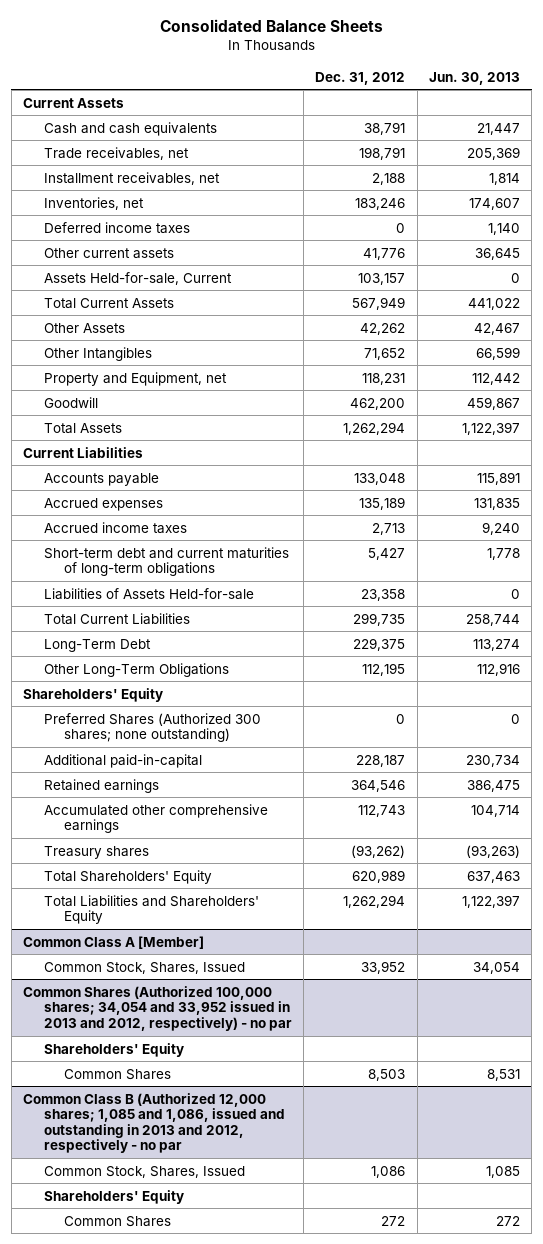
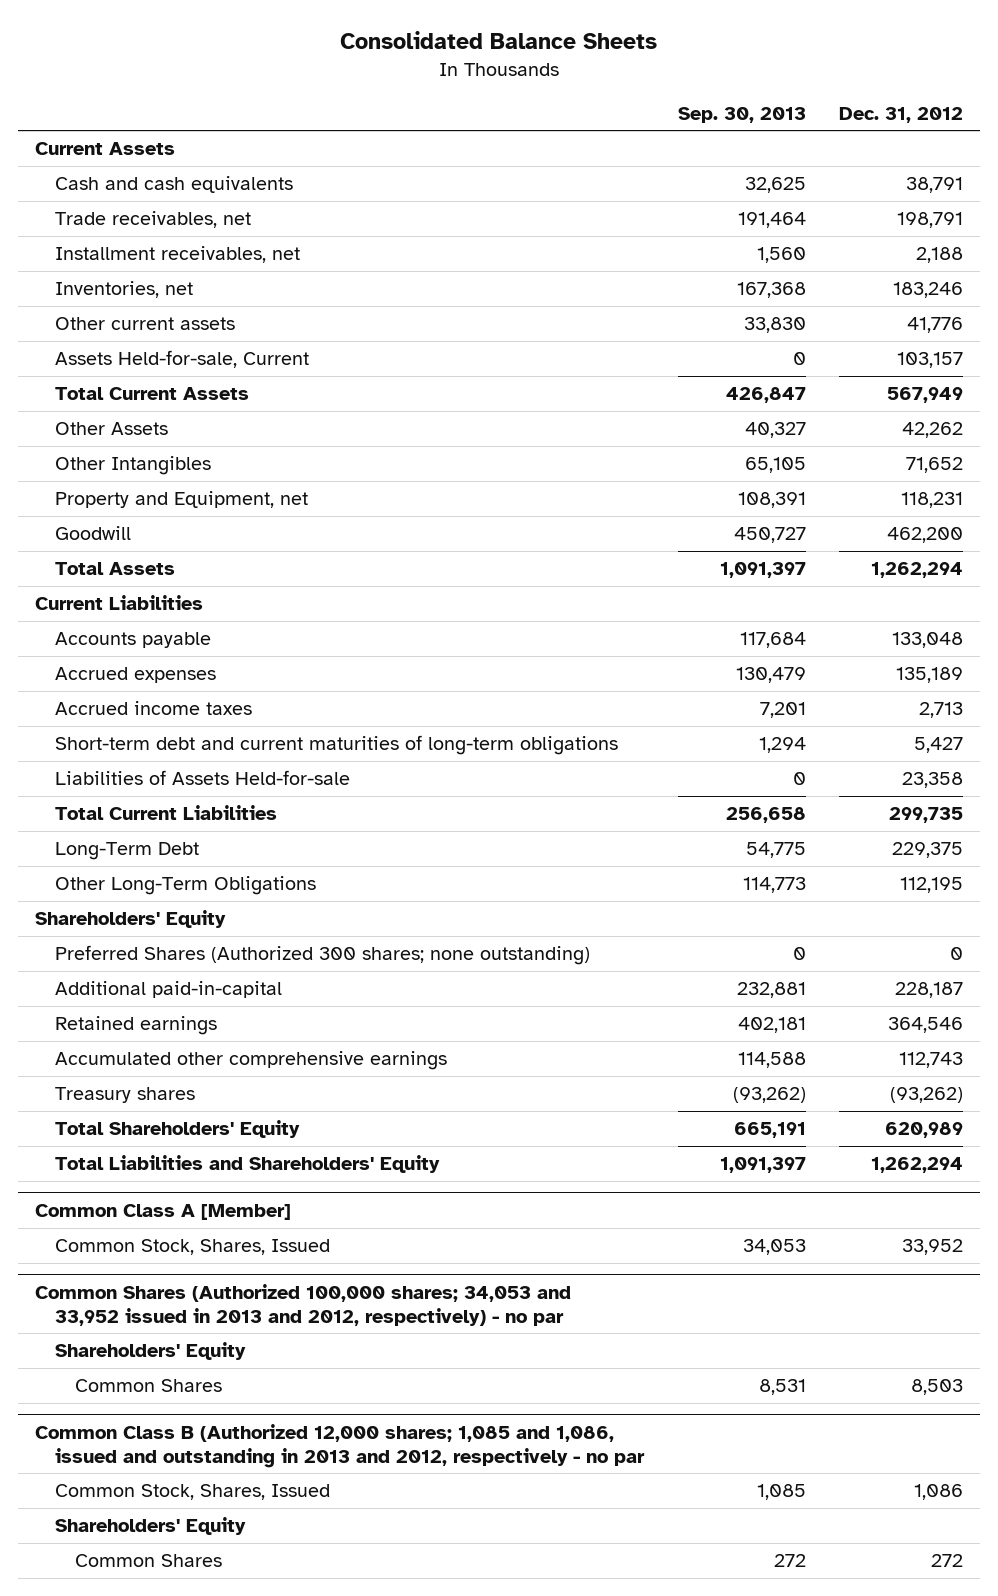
- | Dec. 31, 2012 | Jun. 30, 2013
+ | Sep. 30, 2013 | Dec. 31, 2012
- Deferred income taxes | 0 | 1,140
- Common Shares (Authorized 100,000 shares; 34,054 and 33,952 issued in 2013 and 2012, respectively) - no par
+ Common Shares (Authorized 100,000 shares; 34,053 and 33,952 issued in 2013 and 2012, respectively) - no par

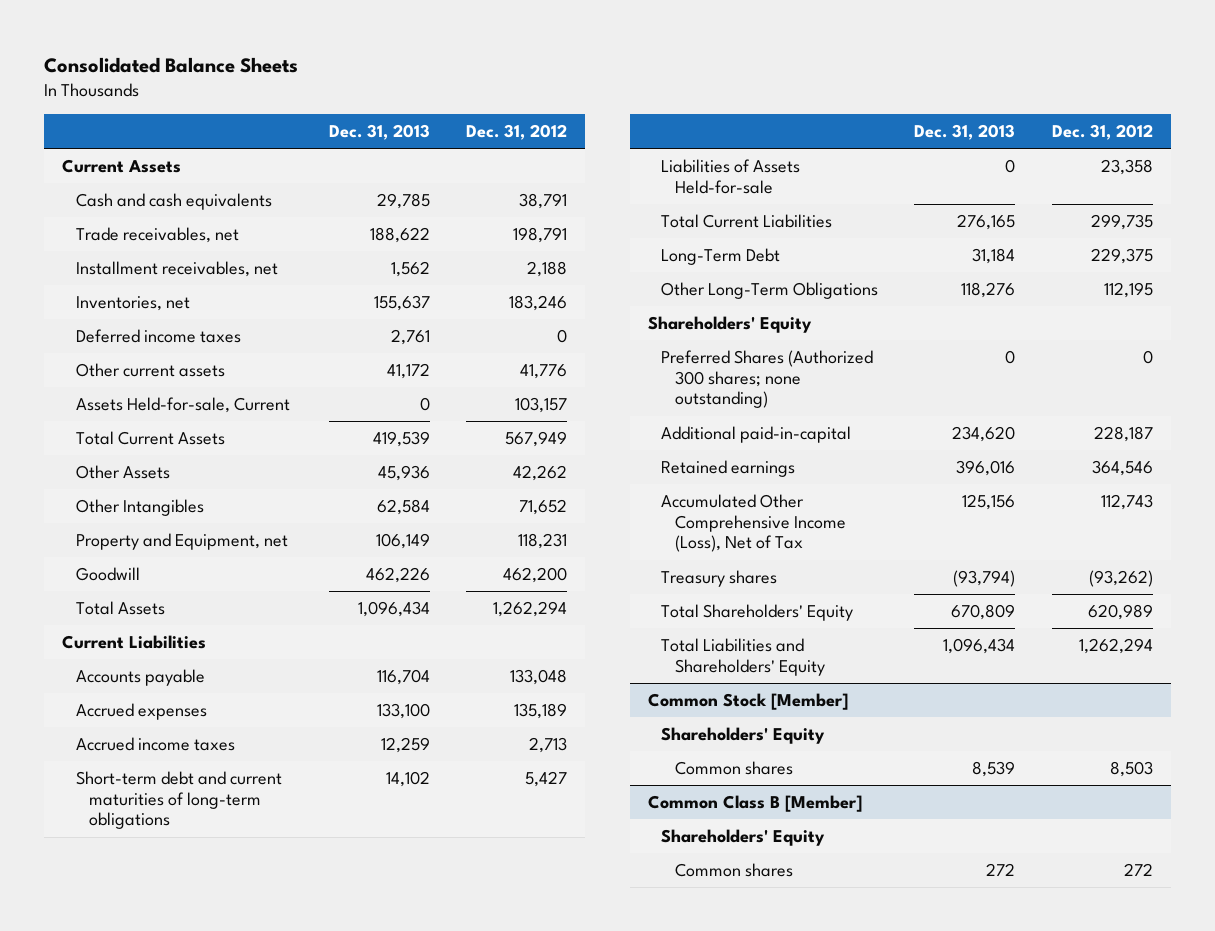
- | Sep. 30, 2013 | Dec. 31, 2012
+ | Dec. 31, 2013 | Dec. 31, 2012
+ Deferred income taxes | 2,761 | 0
- Accumulated other comprehensive earnings | 114,588 | 112,743
+ Accumulated Other Comprehensive Income (Loss), Net of Tax | 125,156 | 112,743
- Common Class A [Member]
- Common Stock, Shares, Issued | 34,053 | 33,952
- Common Shares (Authorized 100,000 shares; 34,053 and 33,952 issued in 2013 and 2012, respectively) - no par
+ Common Stock [Member]
- Common Shares | 8,531 | 8,503
- Common Class B (Authorized 12,000 shares; 1,085 and 1,086, issued and outstanding in 2013 and 2012, respectively - no par
- Common Stock, Shares, Issued | 1,085 | 1,086
+ Common shares | 8,539 | 8,503
+ Common Class B [Member]
- Common Shares | 272 | 272
+ Common shares | 272 | 272

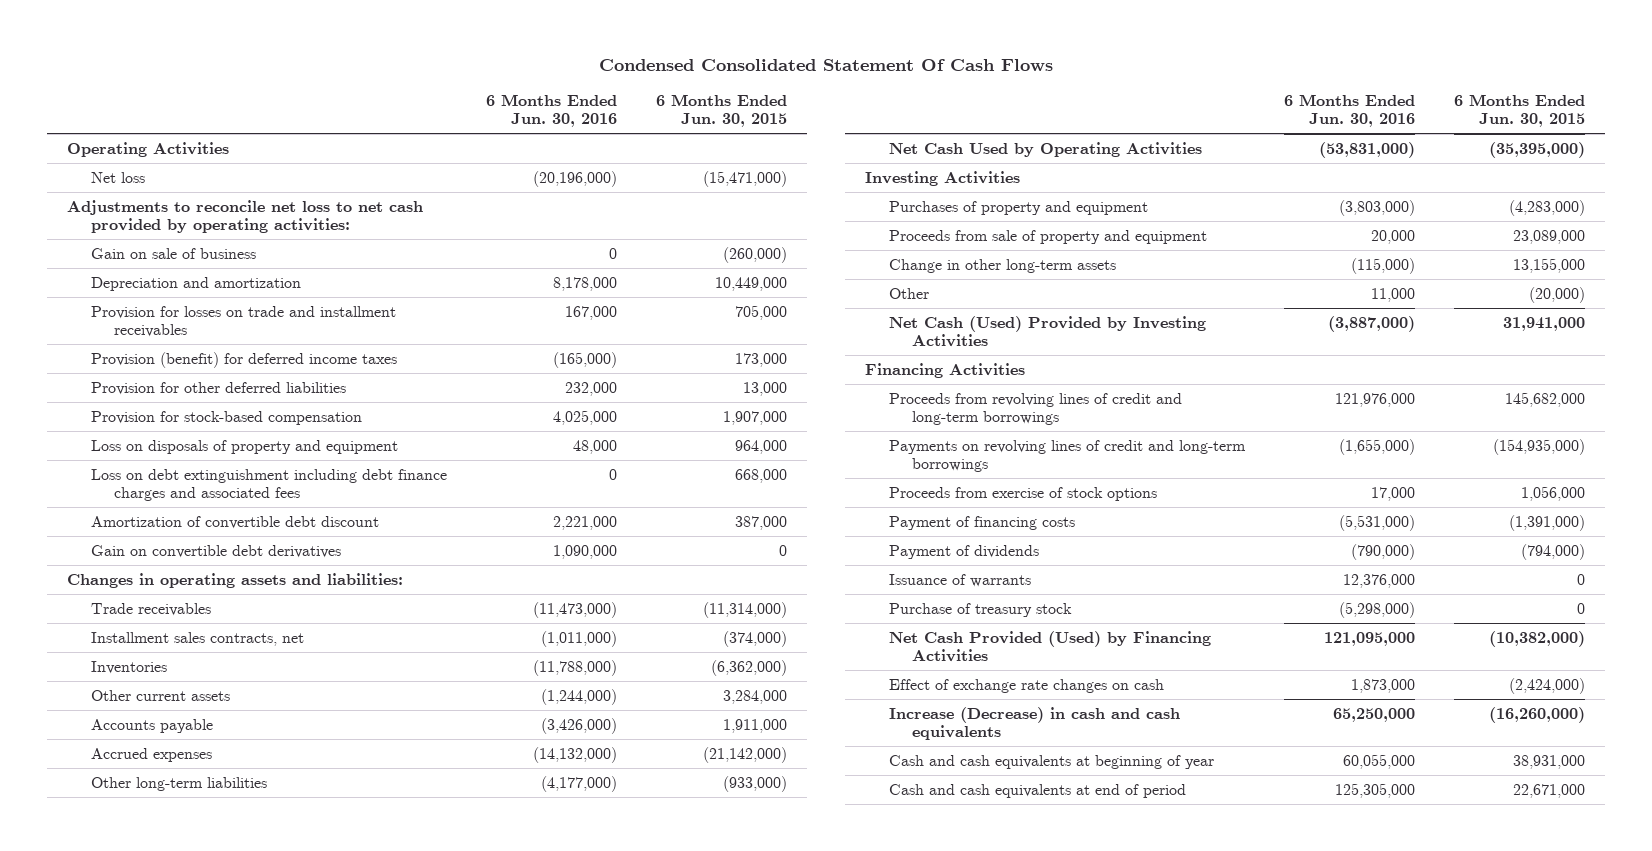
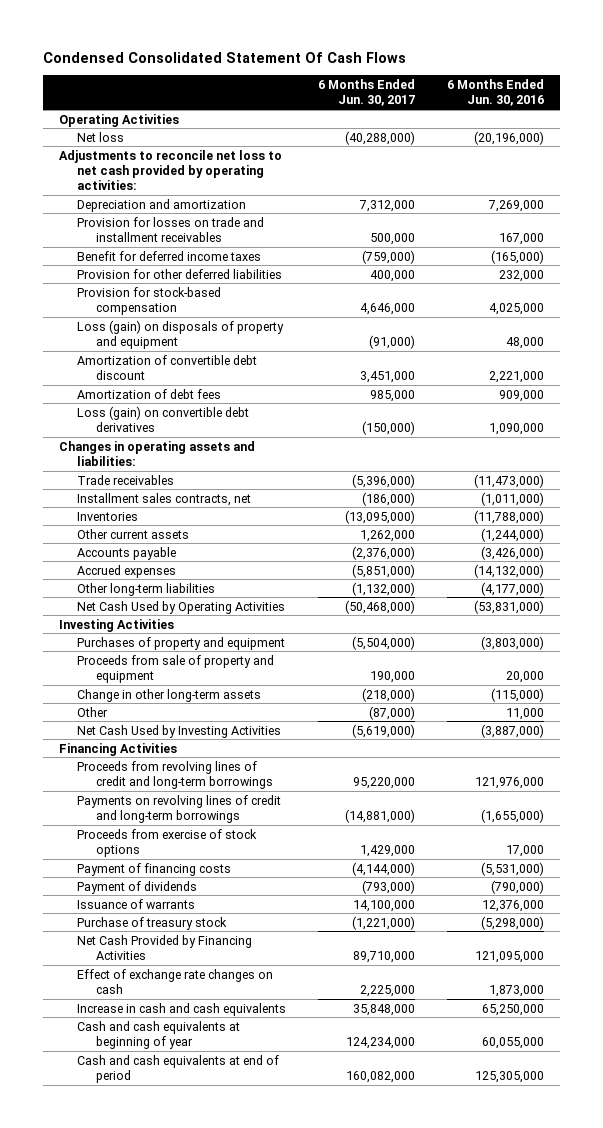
- | 6 Months Ended Jun. 30, 2016 | 6 Months Ended Jun. 30, 2015
+ | 6 Months Ended Jun. 30, 2017 | 6 Months Ended Jun. 30, 2016
- Gain on sale of business | 0 | (260,000)
- Depreciation and amortization | 8,178,000 | 10,449,000
+ Depreciation and amortization | 7,312,000 | 7,269,000
- Provision (benefit) for deferred income taxes | (165,000) | 173,000
+ Benefit for deferred income taxes | (759,000) | (165,000)
- Loss on disposals of property and equipment | 48,000 | 964,000
- Loss on debt extinguishment including debt finance charges and associated fees | 0 | 668,000
+ Loss (gain) on disposals of property and equipment | (91,000) | 48,000
- Gain on convertible debt derivatives | 1,090,000 | 0
+ Amortization of debt fees | 985,000 | 909,000
+ Loss (gain) on convertible debt derivatives | (150,000) | 1,090,000
- Net Cash (Used) Provided by Investing Activities | (3,887,000) | 31,941,000
+ Net Cash Used by Investing Activities | (5,619,000) | (3,887,000)
- Net Cash Provided (Used) by Financing Activities | 121,095,000 | (10,382,000)
+ Net Cash Provided by Financing Activities | 89,710,000 | 121,095,000
- Increase (Decrease) in cash and cash equivalents | 65,250,000 | (16,260,000)
+ Increase in cash and cash equivalents | 35,848,000 | 65,250,000

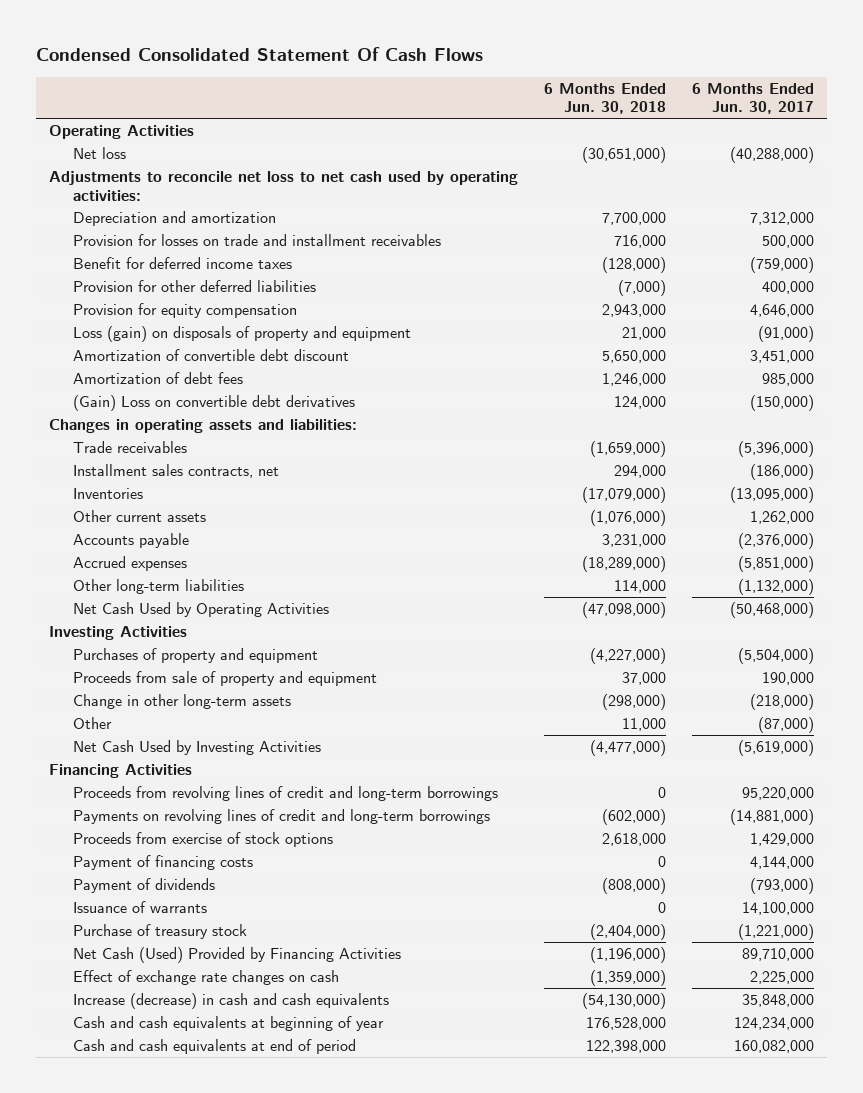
- | 6 Months Ended Jun. 30, 2017 | 6 Months Ended Jun. 30, 2016
+ | 6 Months Ended Jun. 30, 2018 | 6 Months Ended Jun. 30, 2017
- Adjustments to reconcile net loss to net cash provided by operating activities:
+ Adjustments to reconcile net loss to net cash used by operating activities:
- Provision for stock-based compensation | 4,646,000 | 4,025,000
+ Provision for equity compensation | 2,943,000 | 4,646,000
- Loss (gain) on convertible debt derivatives | (150,000) | 1,090,000
+ (Gain) Loss on convertible debt derivatives | 124,000 | (150,000)
- Payment of financing costs | (4,144,000) | (5,531,000)
+ Payment of financing costs | 0 | 4,144,000
- Net Cash Provided by Financing Activities | 89,710,000 | 121,095,000
+ Net Cash (Used) Provided by Financing Activities | (1,196,000) | 89,710,000
- Increase in cash and cash equivalents | 35,848,000 | 65,250,000
+ Increase (decrease) in cash and cash equivalents | (54,130,000) | 35,848,000

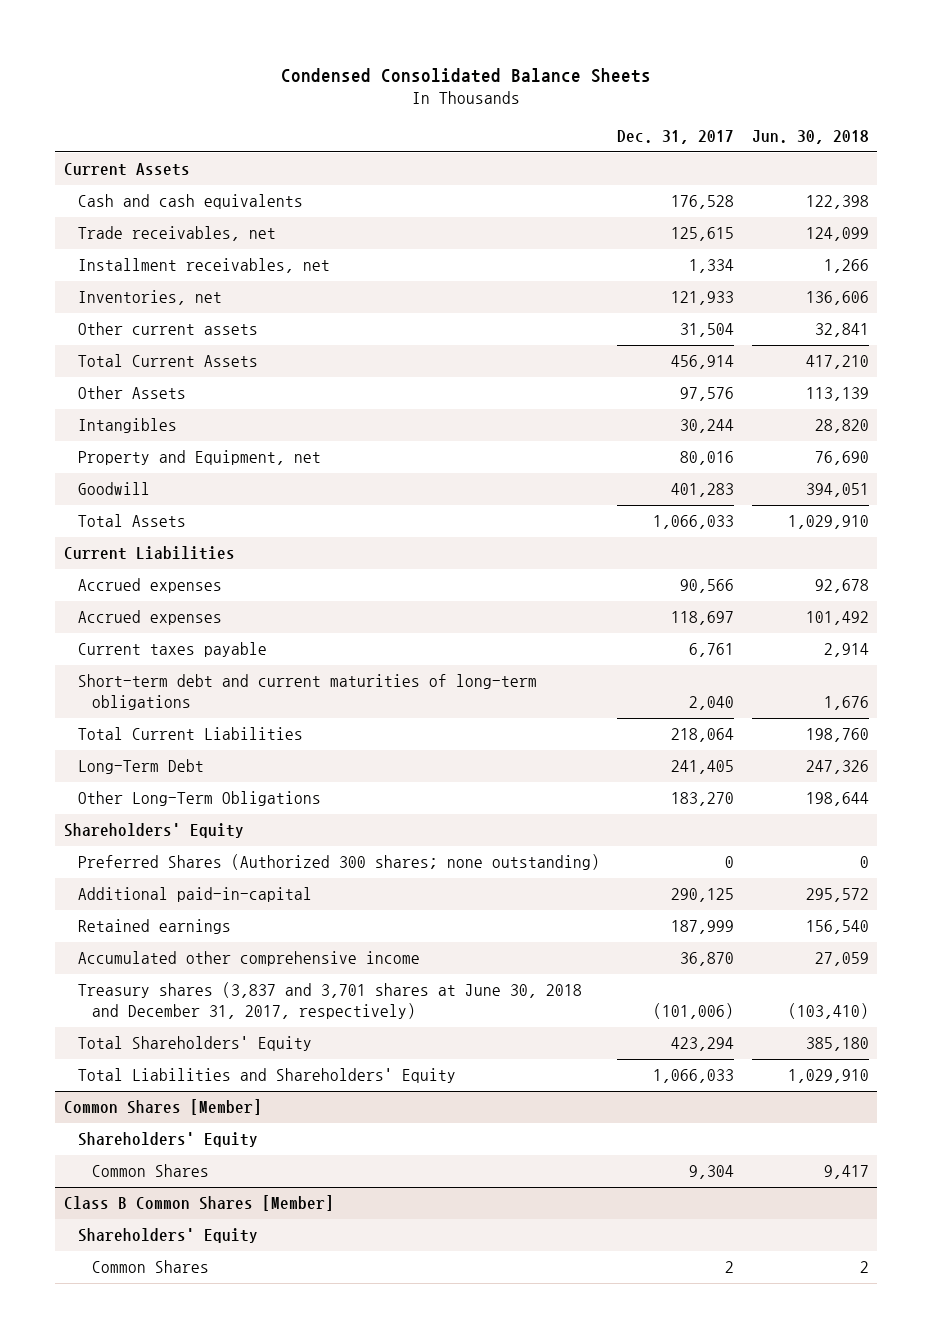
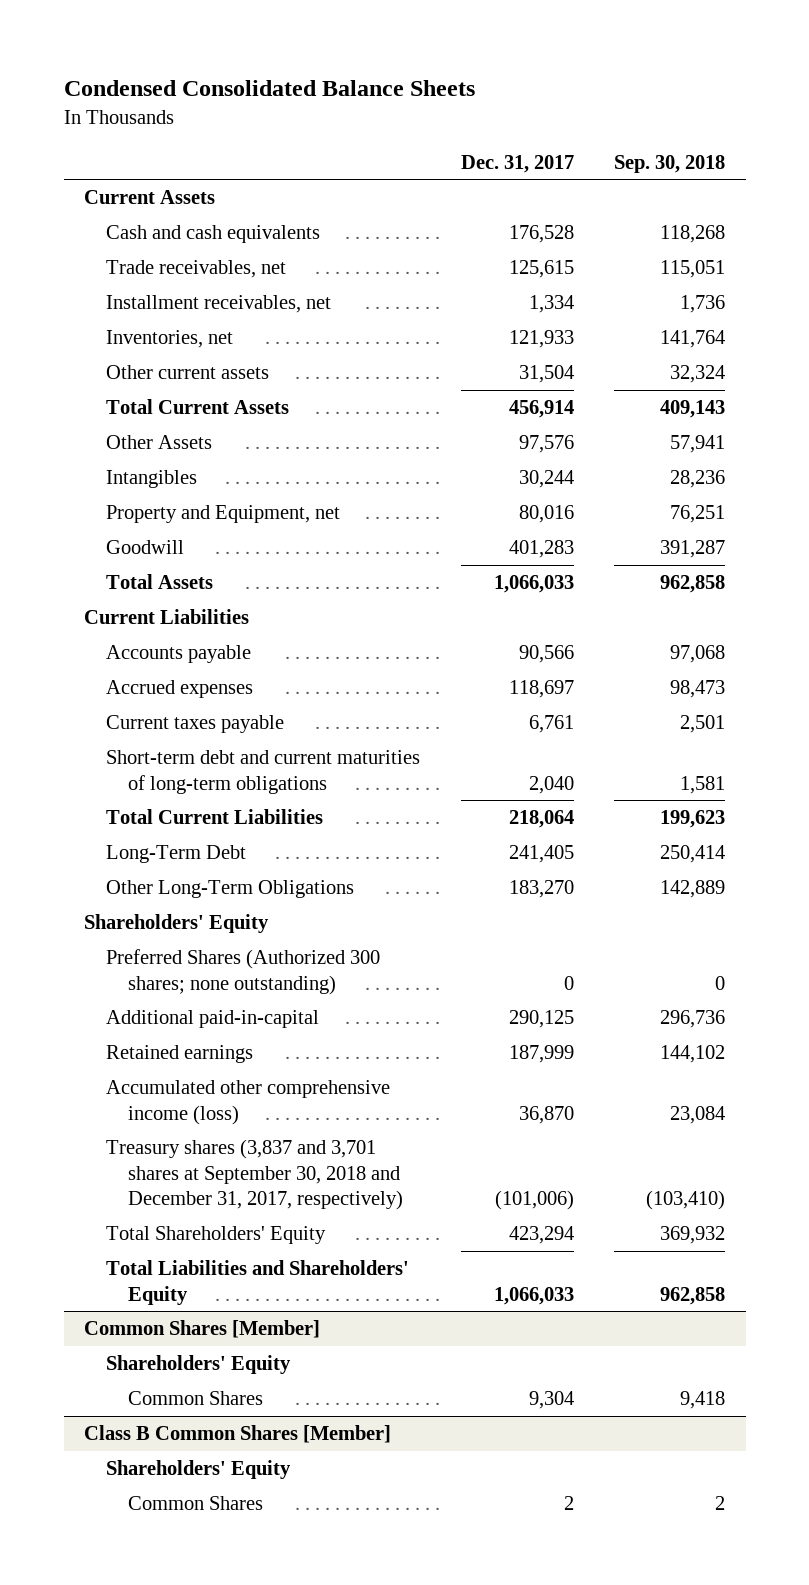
- | Dec. 31, 2017 | Jun. 30, 2018
+ | Dec. 31, 2017 | Sep. 30, 2018
- Accrued expenses | 90,566 | 92,678
+ Accounts payable | 90,566 | 97,068
- Accumulated other comprehensive income | 36,870 | 27,059
- Treasury shares (3,837 and 3,701 shares at June 30, 2018 and December 31, 2017, respectively) | (101,006) | (103,410)
+ Accumulated other comprehensive income (loss) | 36,870 | 23,084
+ Treasury shares (3,837 and 3,701 shares at September 30, 2018 and December 31, 2017, respectively) | (101,006) | (103,410)

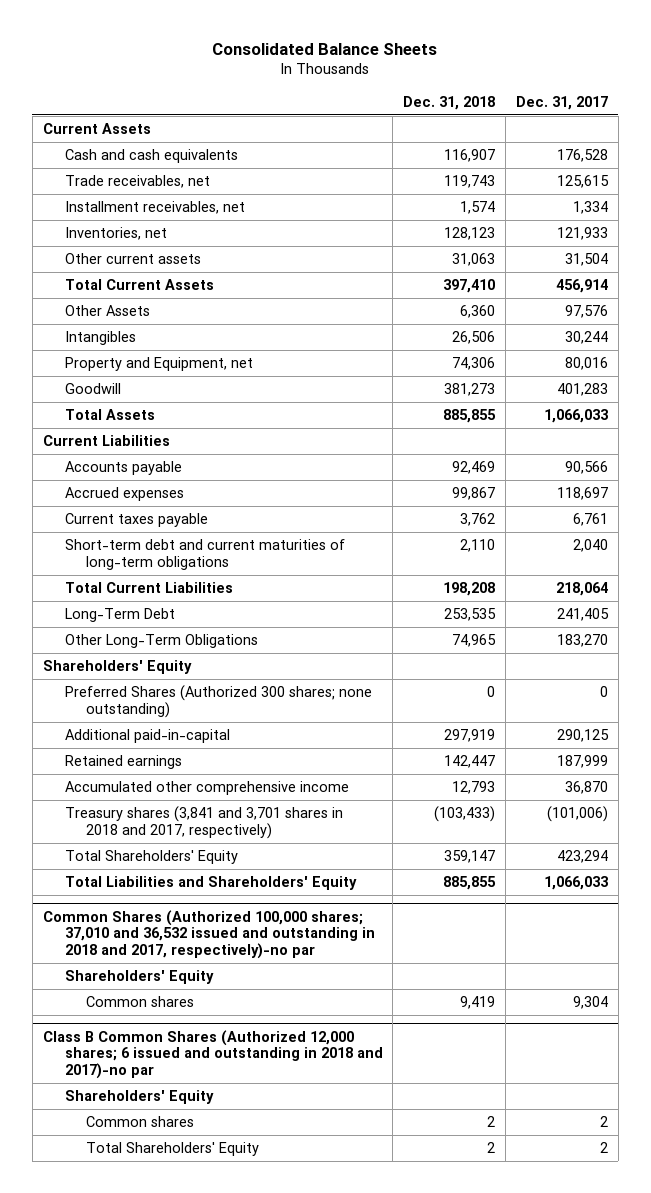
- Condensed Consolidated Balance Sheets
+ Consolidated Balance Sheets
- | Dec. 31, 2017 | Sep. 30, 2018
+ | Dec. 31, 2018 | Dec. 31, 2017
- Accumulated other comprehensive income (loss) | 36,870 | 23,084
- Treasury shares (3,837 and 3,701 shares at September 30, 2018 and December 31, 2017, respectively) | (101,006) | (103,410)
+ Accumulated other comprehensive income | 12,793 | 36,870
+ Treasury shares (3,841 and 3,701 shares in 2018 and 2017, respectively) | (103,433) | (101,006)
- Common Shares [Member]
+ Common Shares (Authorized 100,000 shares; 37,010 and 36,532 issued and outstanding in 2018 and 2017, respectively)-no par
- Common Shares | 9,304 | 9,418
- Class B Common Shares [Member]
+ Common shares | 9,419 | 9,304
+ Class B Common Shares (Authorized 12,000 shares; 6 issued and outstanding in 2018 and 2017)-no par
- Common Shares | 2 | 2
+ Common shares | 2 | 2
+ Total Shareholders' Equity | 2 | 2

